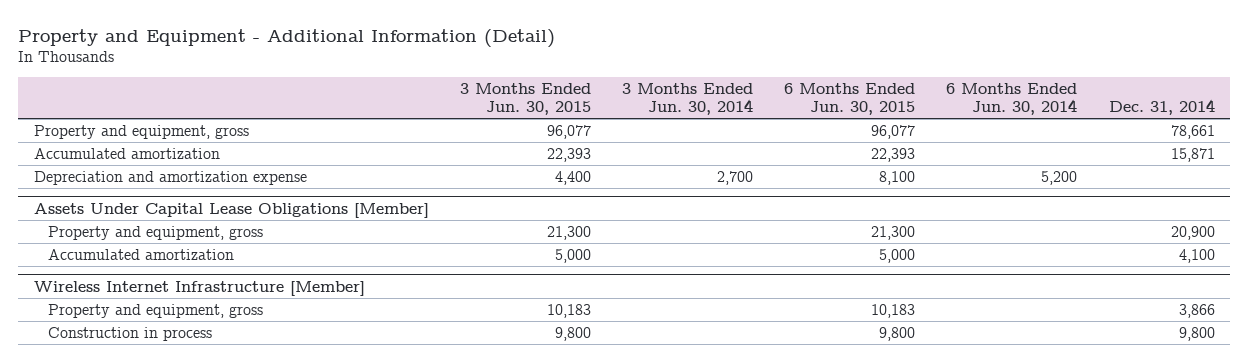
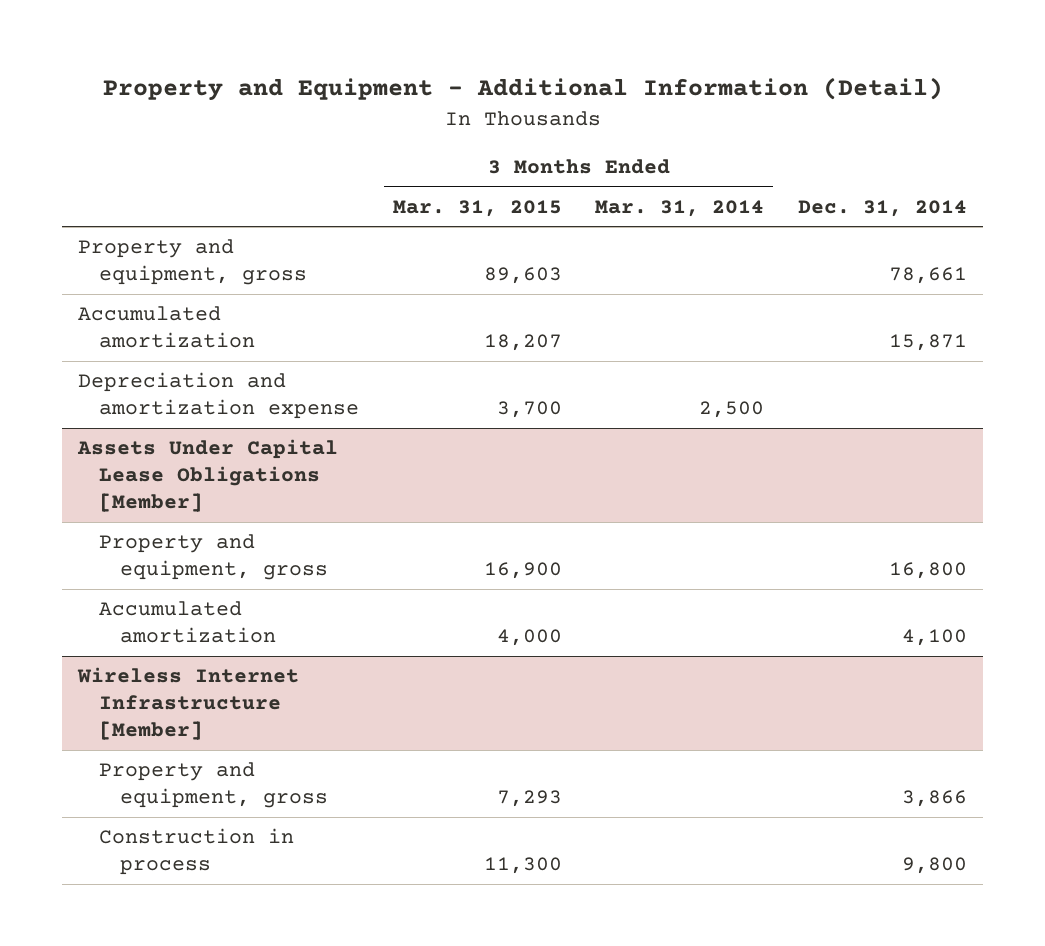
- | 3 Months Ended Jun. 30, 2015 | 3 Months Ended Jun. 30, 2014 | 6 Months Ended Jun. 30, 2015 | 6 Months Ended Jun. 30, 2014 | Dec. 31, 2014
+ | 3 Months Ended Mar. 31, 2015 | 3 Months Ended Mar. 31, 2014 | Dec. 31, 2014
@ Assets Under Capital Lease Obligations [Member]
- Property and equipment, gross | 21,300 | | 21,300 | | 20,900
+ Property and equipment, gross | 16,900 | | 16,800

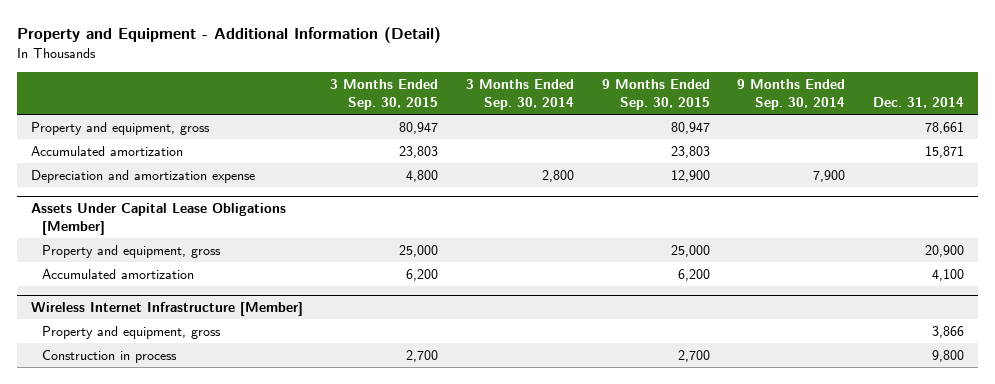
- | 3 Months Ended Mar. 31, 2015 | 3 Months Ended Mar. 31, 2014 | Dec. 31, 2014
+ | 3 Months Ended Sep. 30, 2015 | 3 Months Ended Sep. 30, 2014 | 9 Months Ended Sep. 30, 2015 | 9 Months Ended Sep. 30, 2014 | Dec. 31, 2014
@ Assets Under Capital Lease Obligations [Member]
- Property and equipment, gross | 16,900 | | 16,800
+ Property and equipment, gross | 25,000 | | 25,000 | | 20,900

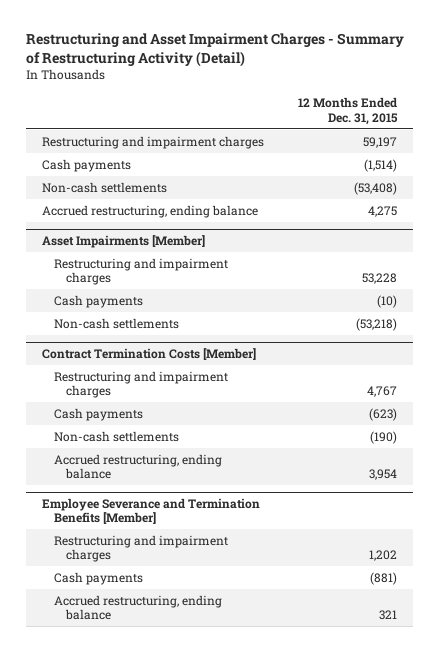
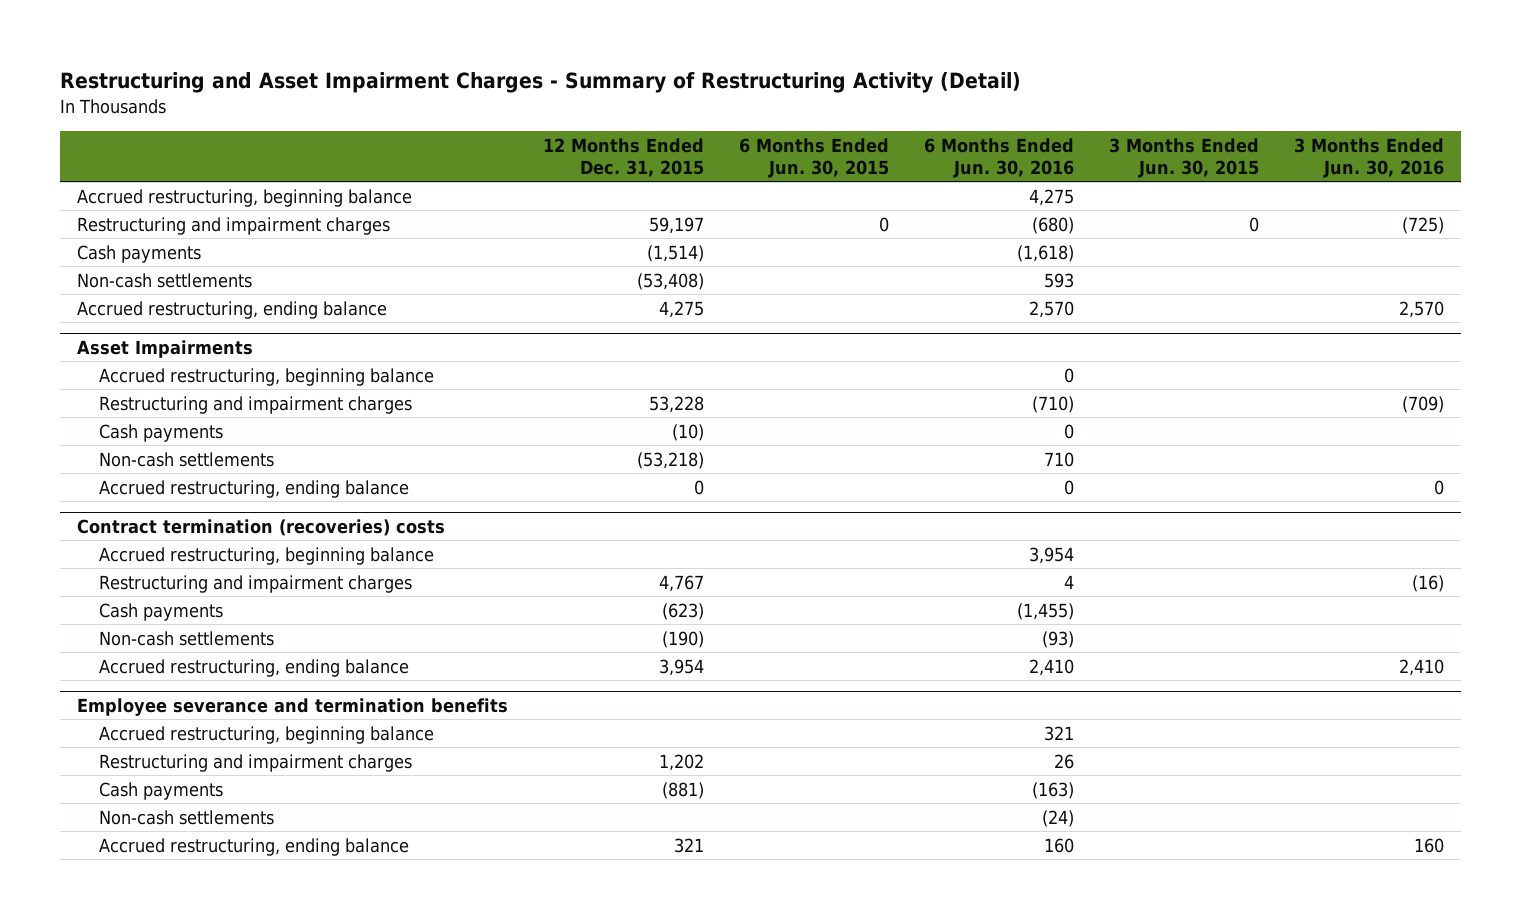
- | 12 Months Ended Dec. 31, 2015
+ | 12 Months Ended Dec. 31, 2015 | 6 Months Ended Jun. 30, 2015 | 6 Months Ended Jun. 30, 2016 | 3 Months Ended Jun. 30, 2015 | 3 Months Ended Jun. 30, 2016
+ Accrued restructuring, beginning balance | | | 4,275 | |
- Asset Impairments [Member]
+ Asset Impairments
+ Accrued restructuring, beginning balance | | | 0 | |
- Contract Termination Costs [Member]
+ Accrued restructuring, ending balance | 0 | | 0 | | 0
+ Contract termination (recoveries) costs
+ Accrued restructuring, beginning balance | | | 3,954 | |
- Employee Severance and Termination Benefits [Member]
+ Employee severance and termination benefits
+ Accrued restructuring, beginning balance | | | 321 | |
+ Non-cash settlements | | | (24) | |

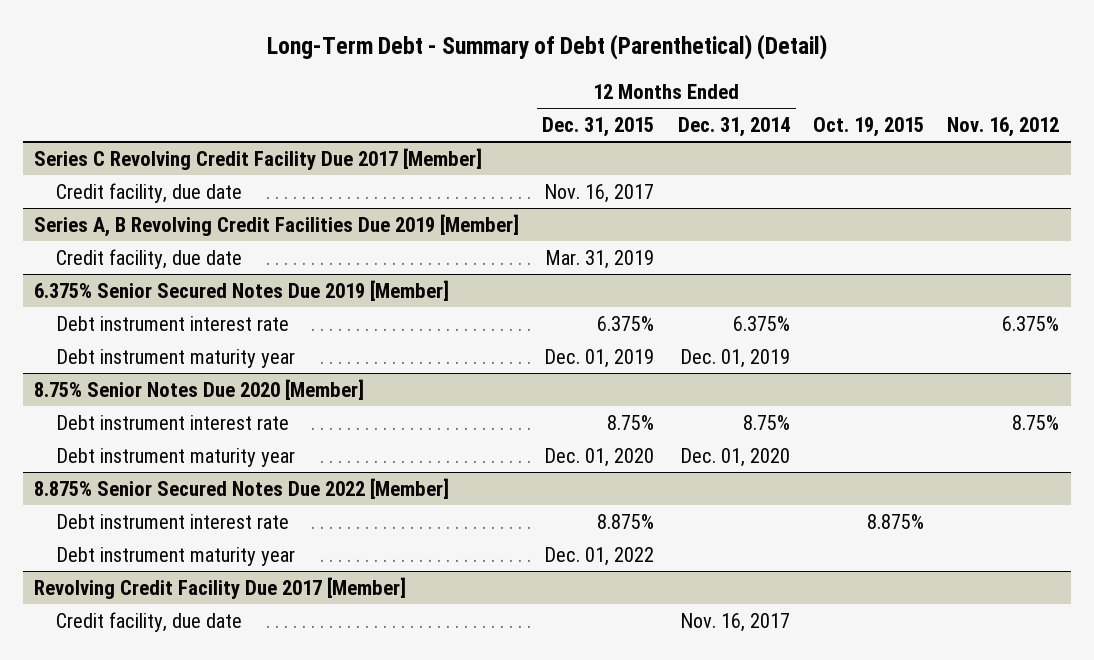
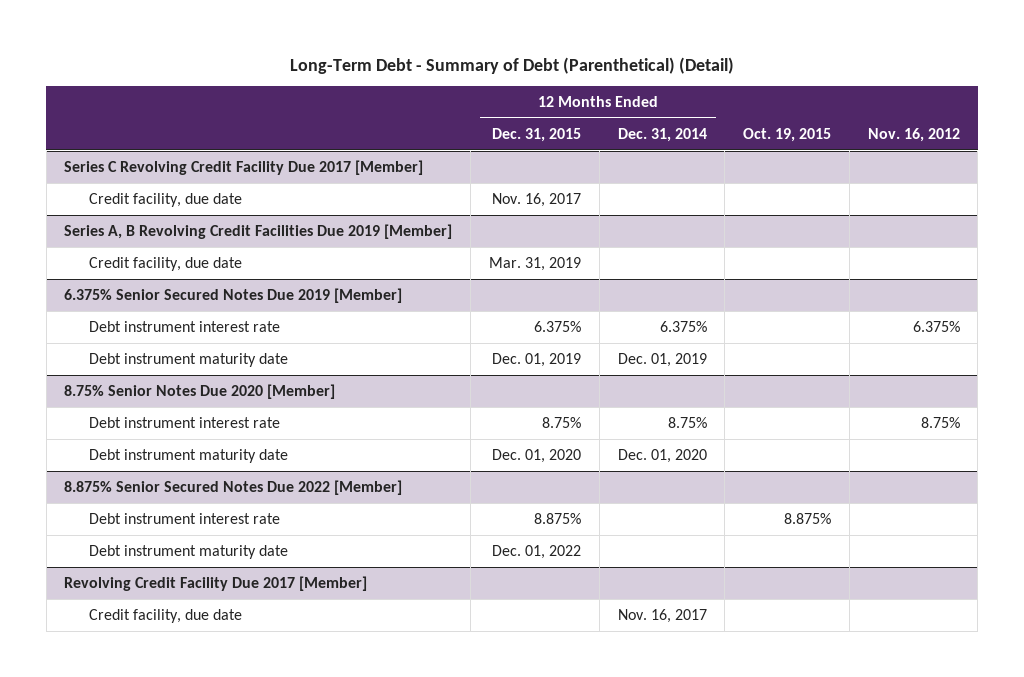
@ 6.375% Senior Secured Notes Due 2019 [Member]
- Debt instrument maturity year | Dec. 01, 2019 | Dec. 01, 2019 | |
+ Debt instrument maturity date | Dec. 01, 2019 | Dec. 01, 2019 | |
@ 8.75% Senior Notes Due 2020 [Member]
- Debt instrument maturity year | Dec. 01, 2020 | Dec. 01, 2020 | |
+ Debt instrument maturity date | Dec. 01, 2020 | Dec. 01, 2020 | |
@ 8.875% Senior Secured Notes Due 2022 [Member]
- Debt instrument maturity year | Dec. 01, 2022 | | |
+ Debt instrument maturity date | Dec. 01, 2022 | | |

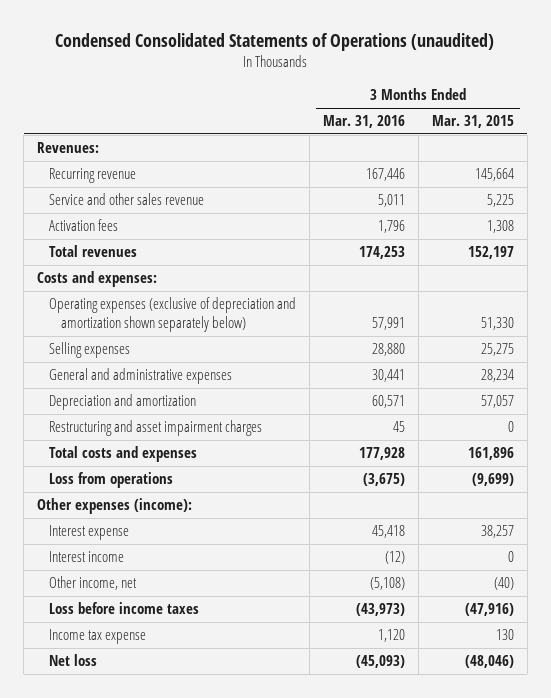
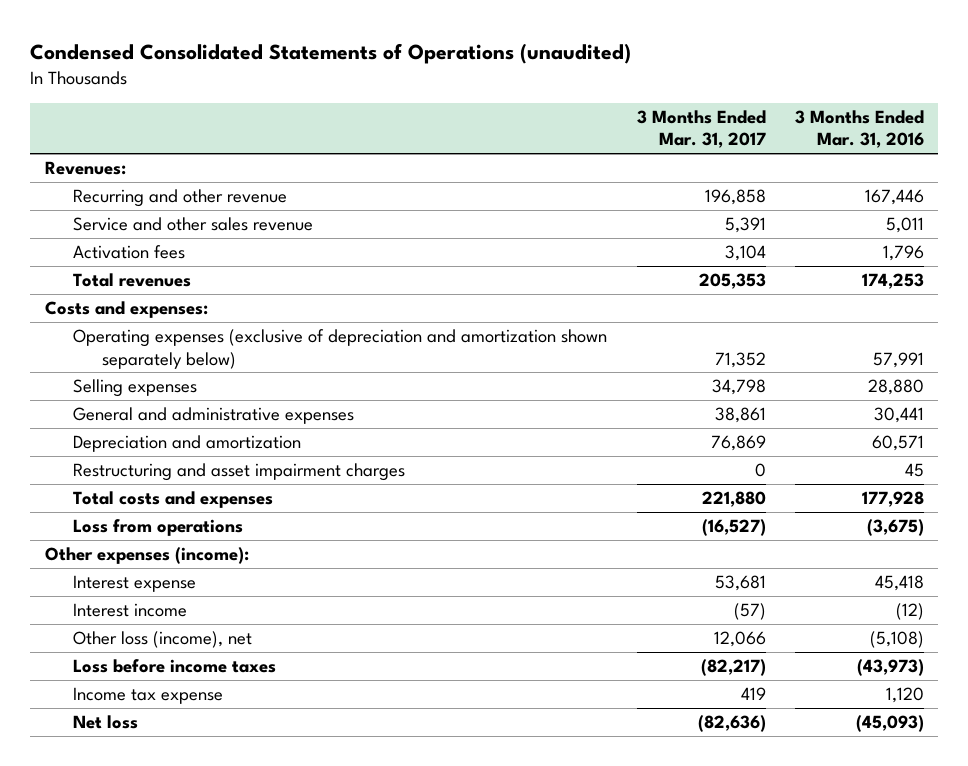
- | 3 Months Ended Mar. 31, 2016 | 3 Months Ended Mar. 31, 2015
+ | 3 Months Ended Mar. 31, 2017 | 3 Months Ended Mar. 31, 2016
- Recurring revenue | 167,446 | 145,664
+ Recurring and other revenue | 196,858 | 167,446
- Other income, net | (5,108) | (40)
+ Other loss (income), net | 12,066 | (5,108)

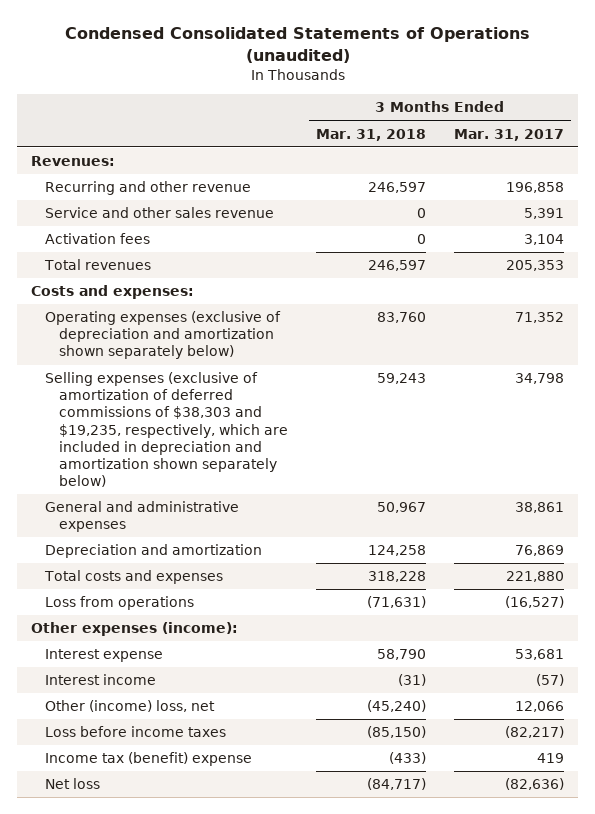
- | 3 Months Ended Mar. 31, 2017 | 3 Months Ended Mar. 31, 2016
+ | 3 Months Ended Mar. 31, 2018 | 3 Months Ended Mar. 31, 2017
- Selling expenses | 34,798 | 28,880
+ Selling expenses (exclusive of amortization of deferred commissions of $38,303 and $19,235, respectively, which are included in depreciation and amortization shown separately below) | 59,243 | 34,798
- Restructuring and asset impairment charges | 0 | 45
- Other loss (income), net | 12,066 | (5,108)
+ Other (income) loss, net | (45,240) | 12,066
- Income tax expense | 419 | 1,120
+ Income tax (benefit) expense | (433) | 419

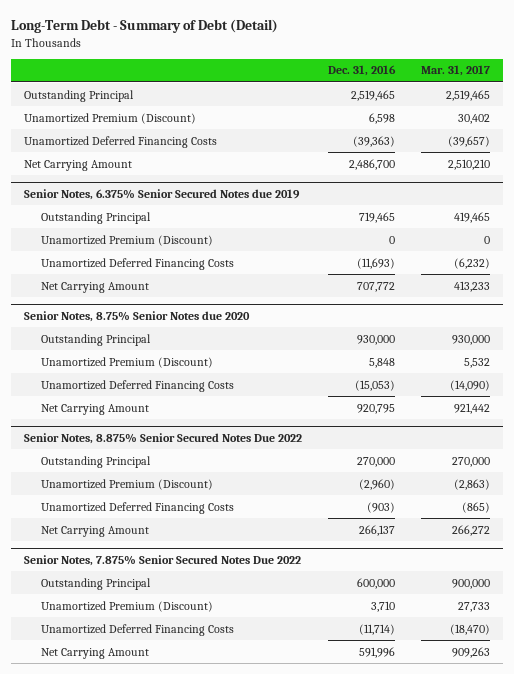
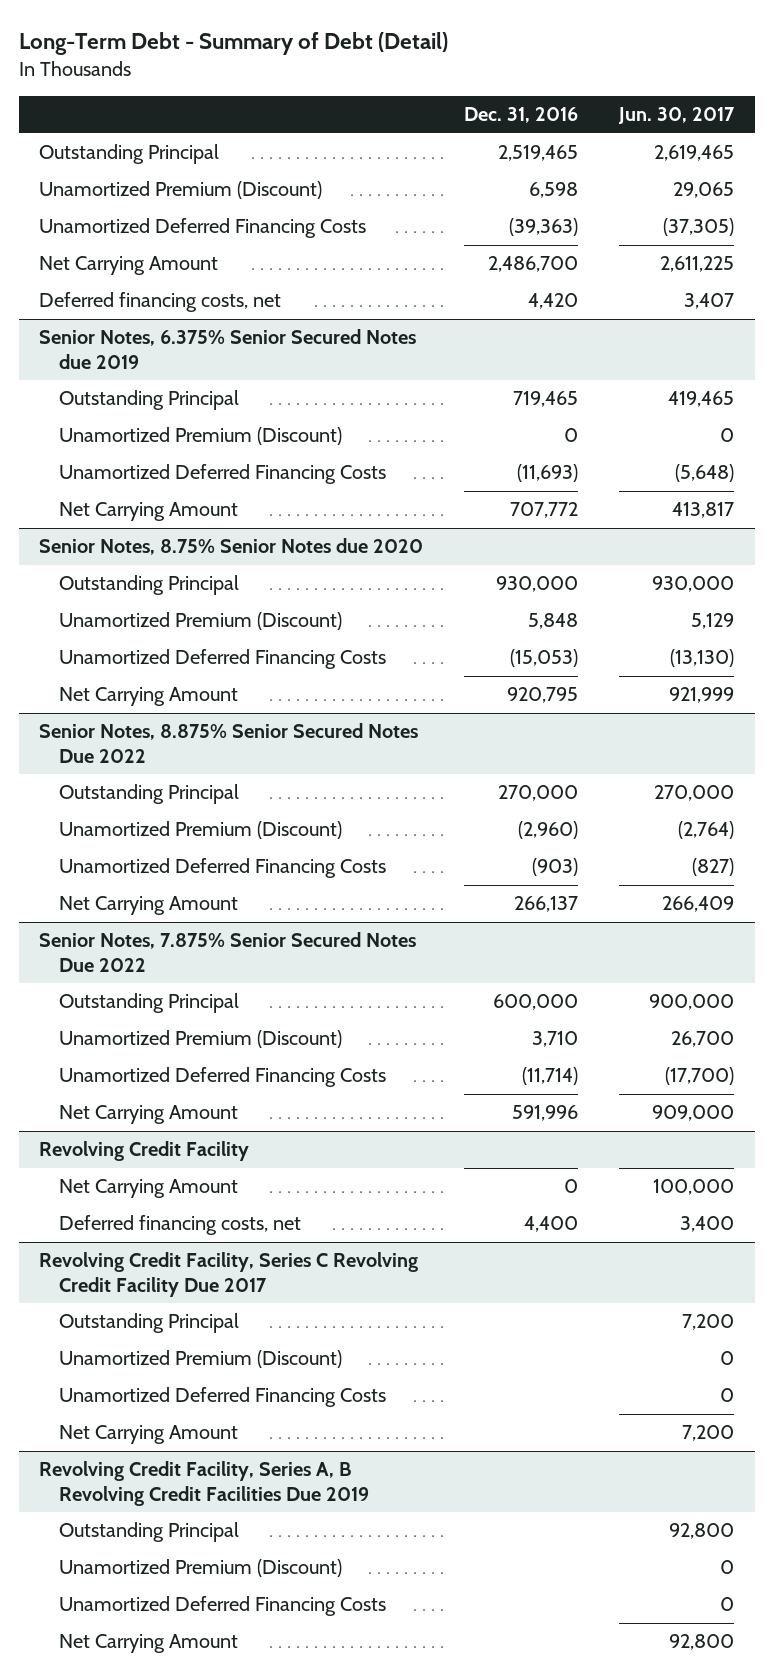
- | Dec. 31, 2016 | Mar. 31, 2017
+ | Dec. 31, 2016 | Jun. 30, 2017
+ Deferred financing costs, net | 4,420 | 3,407
+ Revolving Credit Facility
+ Net Carrying Amount | 0 | 100,000
+ Deferred financing costs, net | 4,400 | 3,400
+ Revolving Credit Facility, Series C Revolving Credit Facility Due 2017
+ Outstanding Principal | | 7,200
+ Unamortized Premium (Discount) | | 0
+ Unamortized Deferred Financing Costs | | 0
+ Net Carrying Amount | | 7,200
+ Revolving Credit Facility, Series A, B Revolving Credit Facilities Due 2019
+ Outstanding Principal | | 92,800
+ Unamortized Premium (Discount) | | 0
+ Unamortized Deferred Financing Costs | | 0
+ Net Carrying Amount | | 92,800

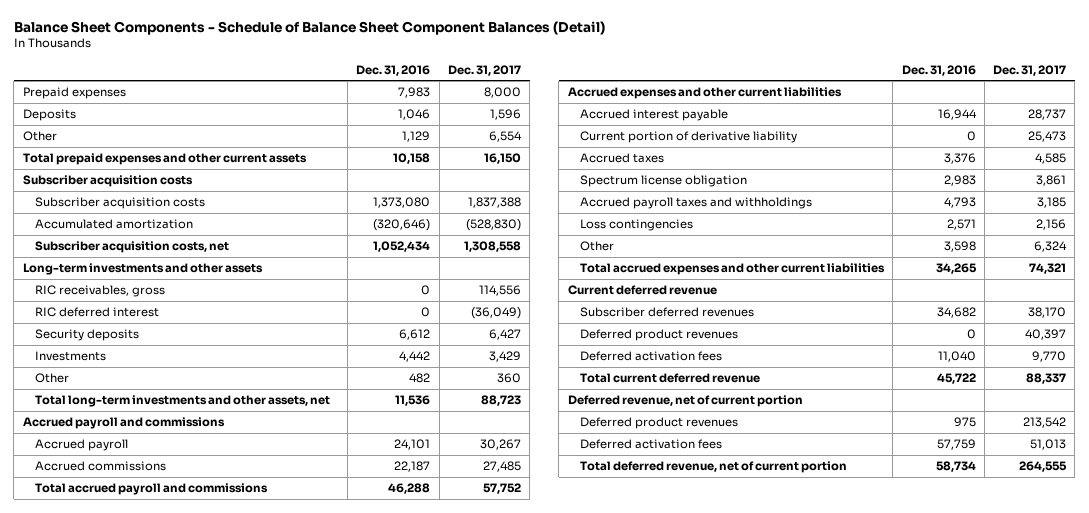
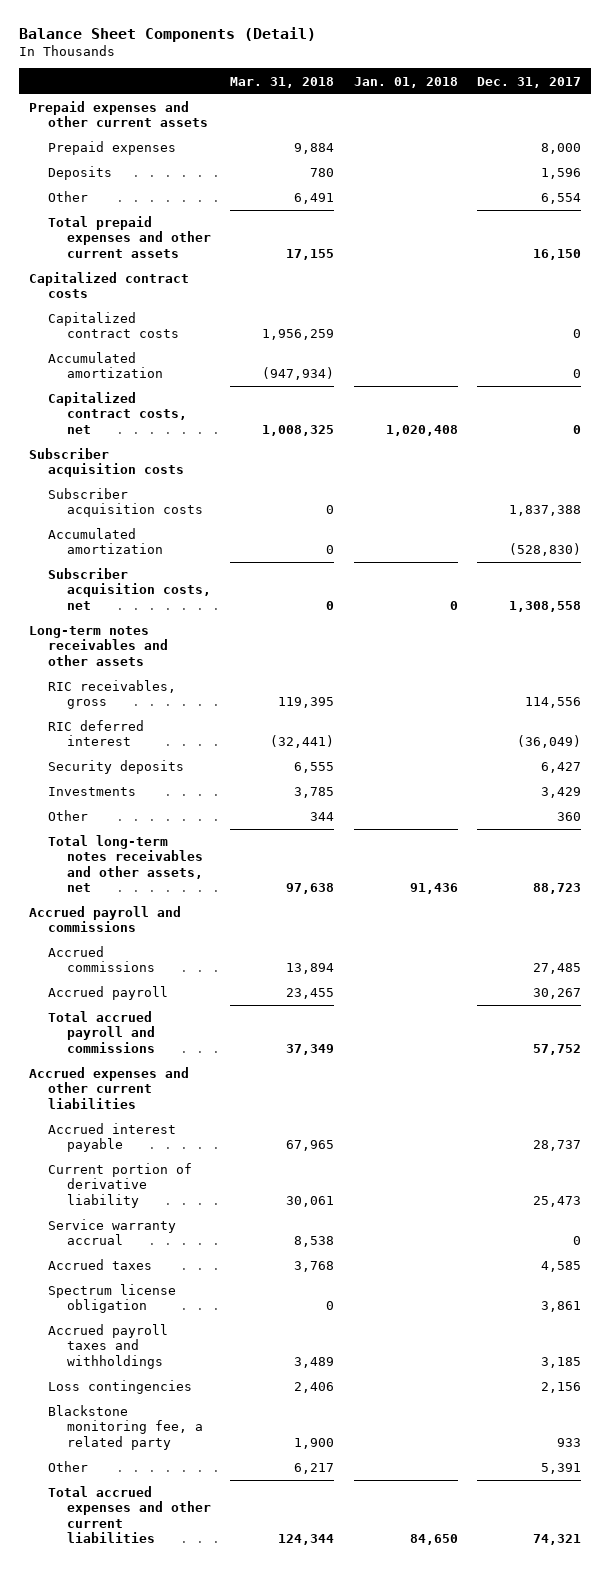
- Balance Sheet Components - Schedule of Balance Sheet Component Balances (Detail)
+ Balance Sheet Components (Detail)
- | Dec. 31, 2016 | Dec. 31, 2017
+ | Mar. 31, 2018 | Jan. 01, 2018 | Dec. 31, 2017
+ Prepaid expenses and other current assets
+ Capitalized contract costs
+ Capitalized contract costs | 1,956,259 | | 0
+ Accumulated amortization | (947,934) | | 0
+ Capitalized contract costs, net | 1,008,325 | 1,020,408 | 0
- Long-term investments and other assets
+ Long-term notes receivables and other assets
- Total long-term investments and other assets, net | 11,536 | 88,723
+ Total long-term notes receivables and other assets, net | 97,638 | 91,436 | 88,723
moved down: Accrued payroll | 23,455 | | 30,267
+ Service warranty accrual | 8,538 | | 0
- Other | 3,598 | 6,324
+ Blackstone monitoring fee, a related party | 1,900 | | 933
+ Other | 6,217 | | 5,391
- Current deferred revenue
- Subscriber deferred revenues | 34,682 | 38,170
- Deferred product revenues | 0 | 40,397
- Deferred activation fees | 11,040 | 9,770
- Total current deferred revenue | 45,722 | 88,337
- Deferred revenue, net of current portion
- Deferred product revenues | 975 | 213,542
- Deferred activation fees | 57,759 | 51,013
- Total deferred revenue, net of current portion | 58,734 | 264,555

